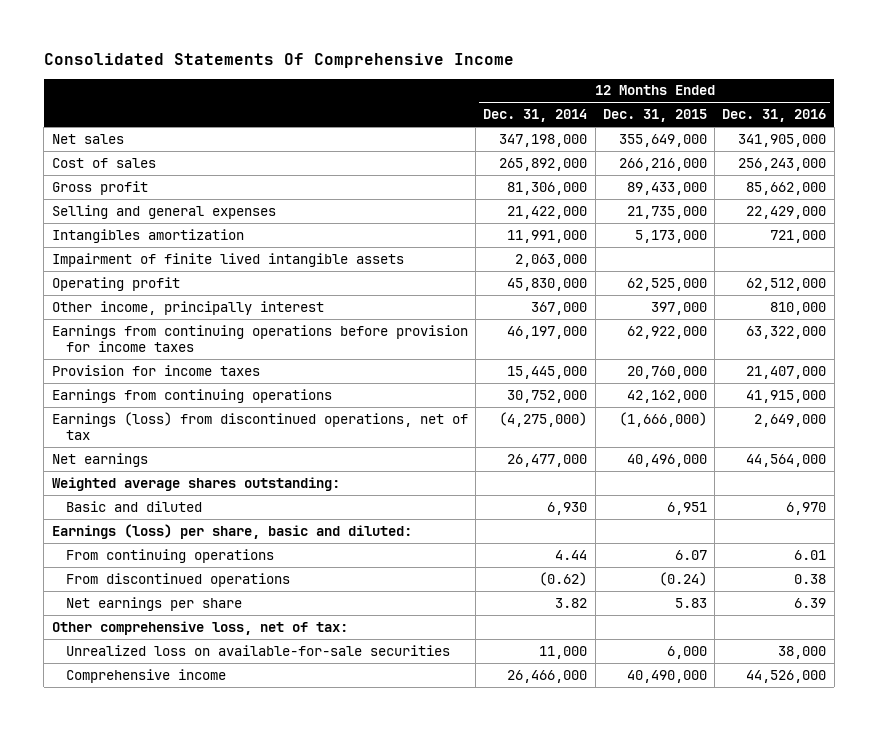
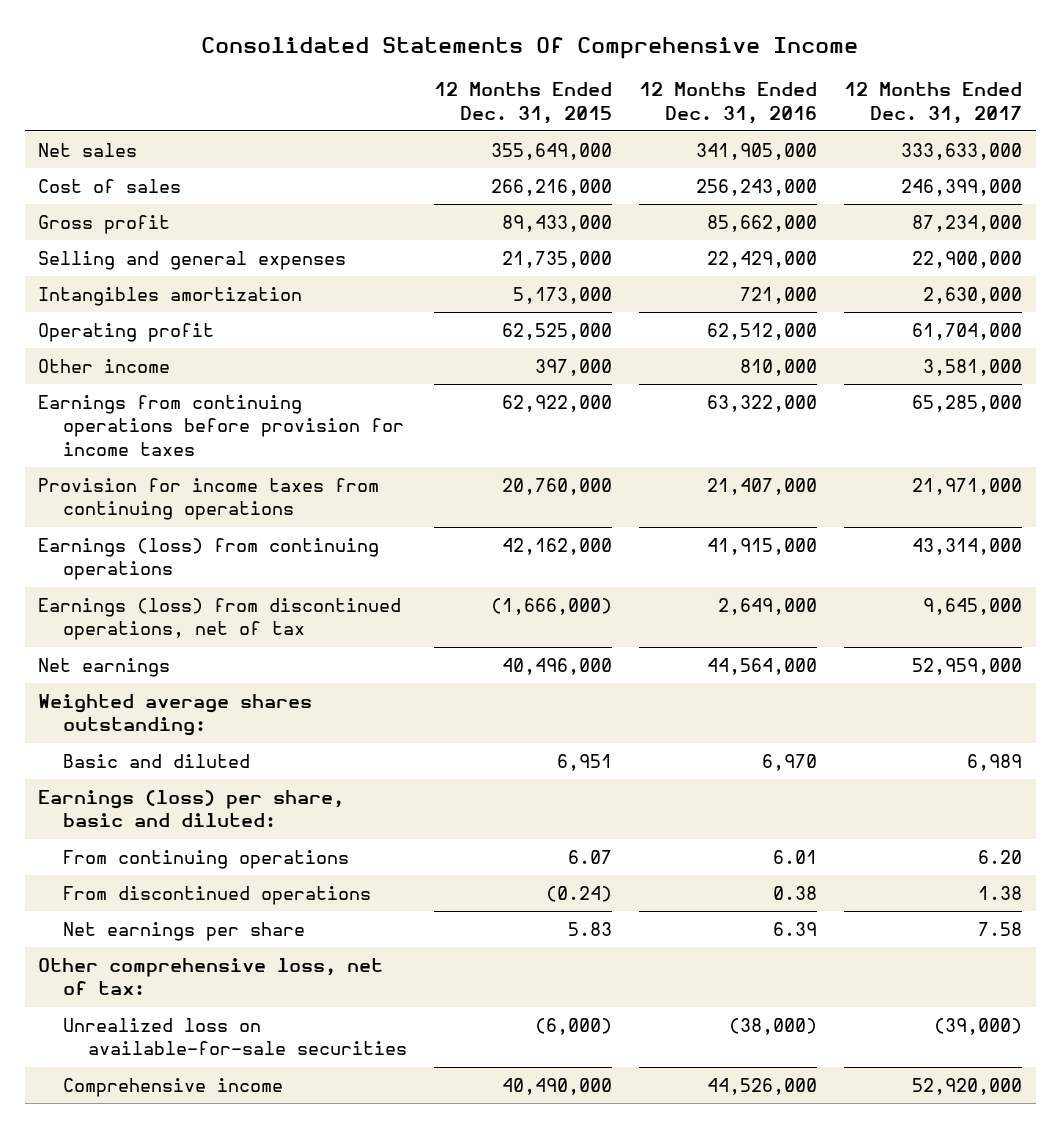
- | 12 Months Ended Dec. 31, 2014 | 12 Months Ended Dec. 31, 2015 | 12 Months Ended Dec. 31, 2016
+ | 12 Months Ended Dec. 31, 2015 | 12 Months Ended Dec. 31, 2016 | 12 Months Ended Dec. 31, 2017
- Impairment of finite lived intangible assets | 2,063,000 | |
- Other income, principally interest | 367,000 | 397,000 | 810,000
+ Other income | 397,000 | 810,000 | 3,581,000
- Provision for income taxes | 15,445,000 | 20,760,000 | 21,407,000
- Earnings from continuing operations | 30,752,000 | 42,162,000 | 41,915,000
+ Provision for income taxes from continuing operations | 20,760,000 | 21,407,000 | 21,971,000
+ Earnings (loss) from continuing operations | 42,162,000 | 41,915,000 | 43,314,000
- Unrealized loss on available-for-sale securities | 11,000 | 6,000 | 38,000
+ Unrealized loss on available-for-sale securities | (6,000) | (38,000) | (39,000)

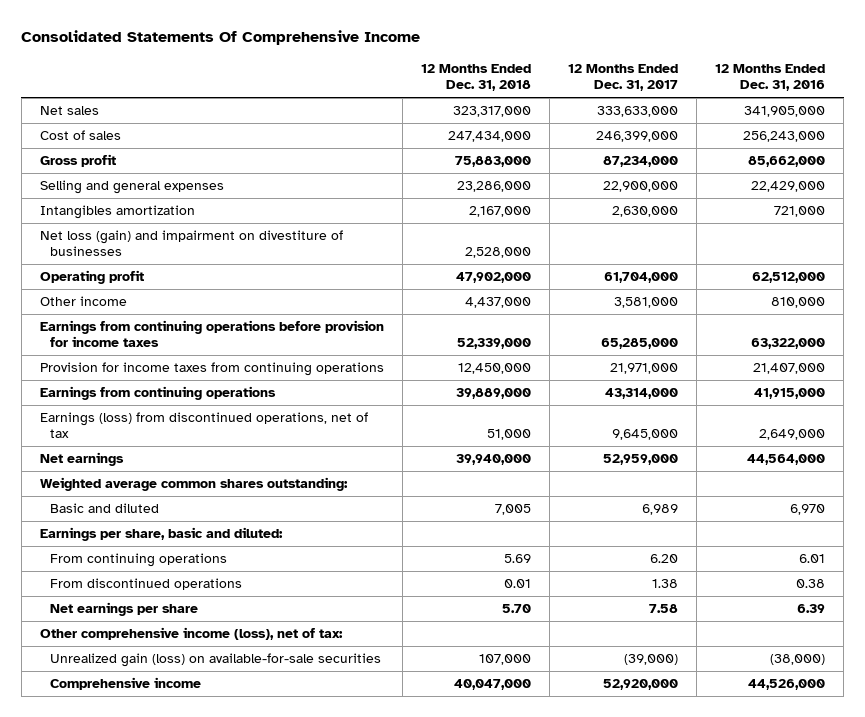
- | 12 Months Ended Dec. 31, 2015 | 12 Months Ended Dec. 31, 2016 | 12 Months Ended Dec. 31, 2017
+ | 12 Months Ended Dec. 31, 2018 | 12 Months Ended Dec. 31, 2017 | 12 Months Ended Dec. 31, 2016
+ Net loss (gain) and impairment on divestiture of businesses | 2,528,000 | |
- Earnings (loss) from continuing operations | 42,162,000 | 41,915,000 | 43,314,000
+ Earnings from continuing operations | 39,889,000 | 43,314,000 | 41,915,000
- Weighted average shares outstanding:
+ Weighted average common shares outstanding:
- Earnings (loss) per share, basic and diluted:
+ Earnings per share, basic and diluted:
- Other comprehensive loss, net of tax:
- Unrealized loss on available-for-sale securities | (6,000) | (38,000) | (39,000)
+ Other comprehensive income (loss), net of tax:
+ Unrealized gain (loss) on available-for-sale securities | 107,000 | (39,000) | (38,000)

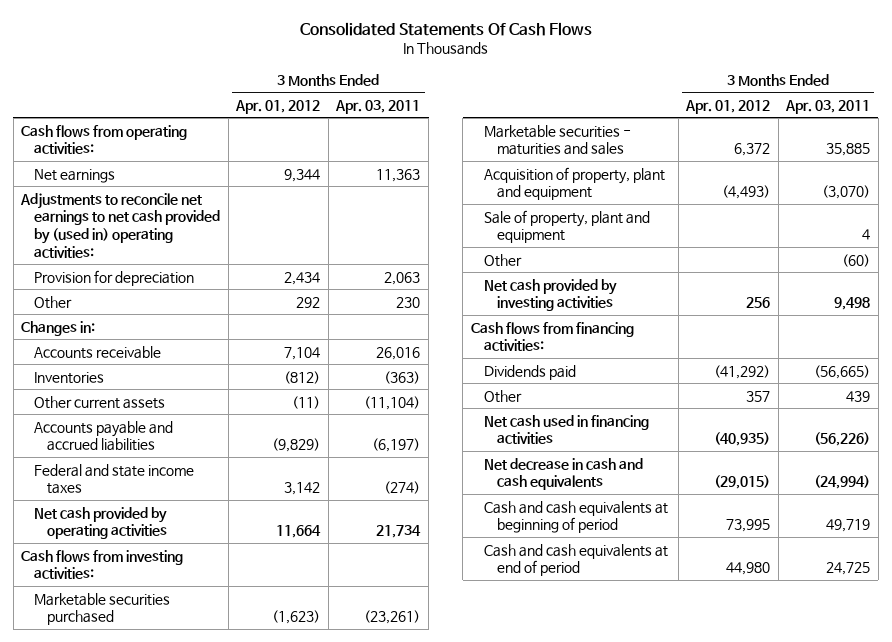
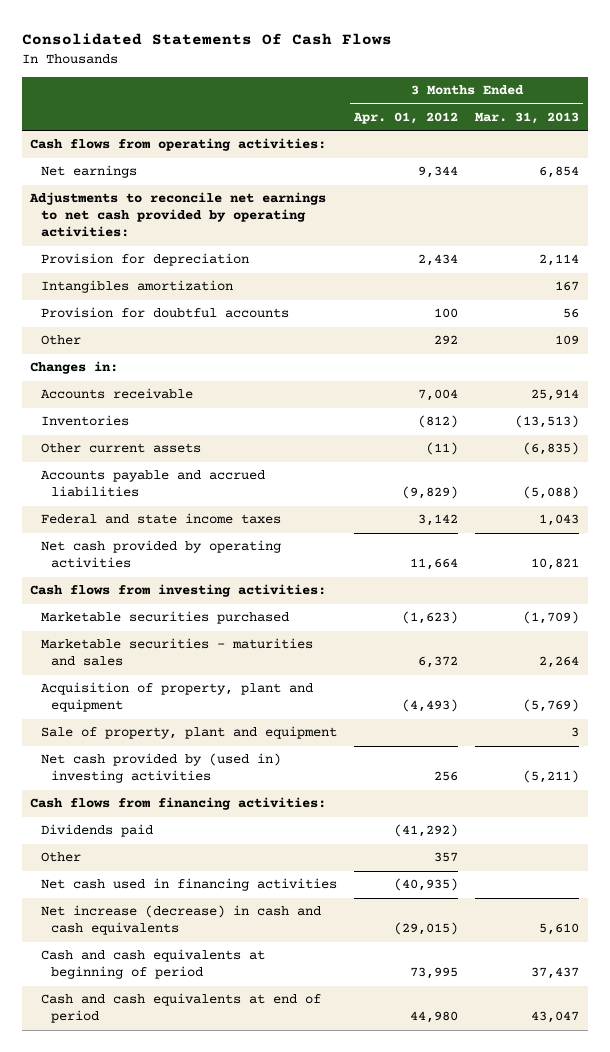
- | 3 Months Ended Apr. 01, 2012 | 3 Months Ended Apr. 03, 2011
+ | 3 Months Ended Apr. 01, 2012 | 3 Months Ended Mar. 31, 2013
- Adjustments to reconcile net earnings to net cash provided by (used in) operating activities:
+ Adjustments to reconcile net earnings to net cash provided by operating activities:
+ Intangibles amortization | | 167
+ Provision for doubtful accounts | 100 | 56
- Accounts receivable | 7,104 | 26,016
+ Accounts receivable | 7,004 | 25,914
- Other | | (60)
- Net cash provided by investing activities | 256 | 9,498
+ Net cash provided by (used in) investing activities | 256 | (5,211)
- Net decrease in cash and cash equivalents | (29,015) | (24,994)
+ Net increase (decrease) in cash and cash equivalents | (29,015) | 5,610

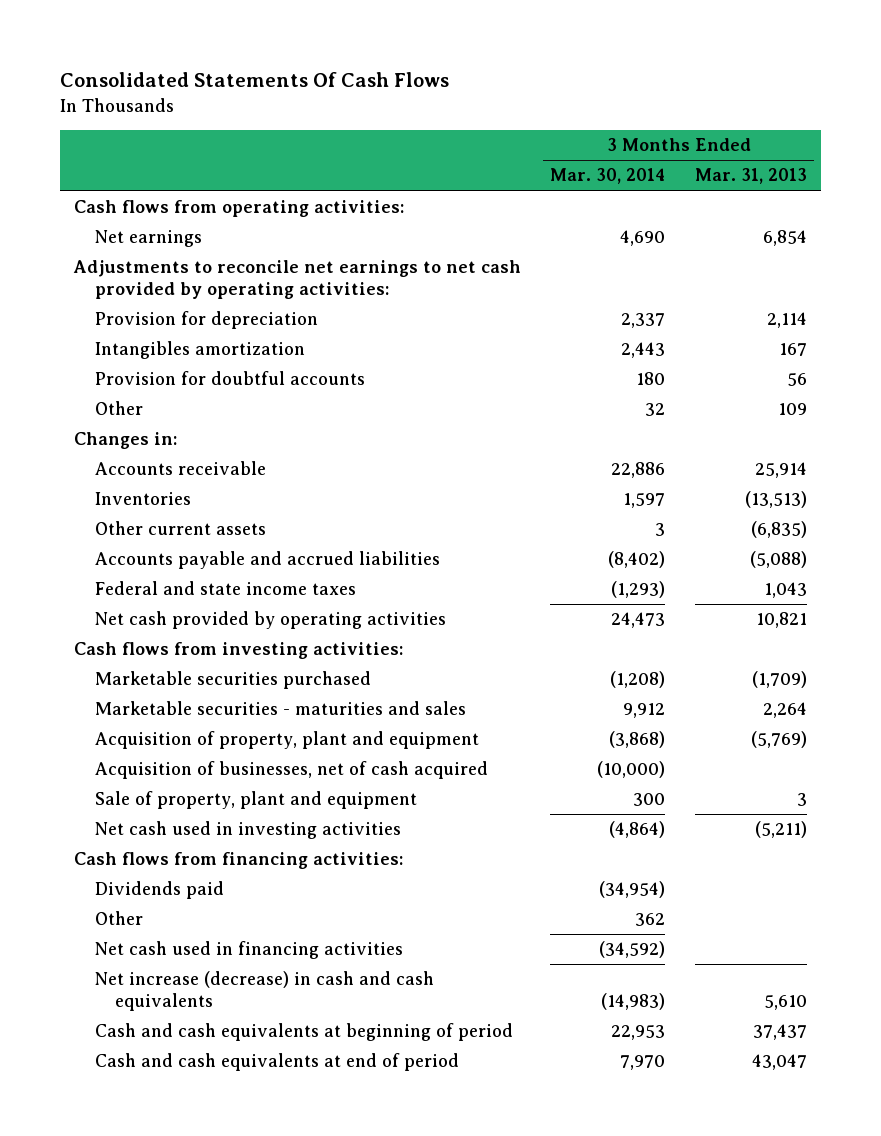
- | 3 Months Ended Apr. 01, 2012 | 3 Months Ended Mar. 31, 2013
+ | 3 Months Ended Mar. 30, 2014 | 3 Months Ended Mar. 31, 2013
+ Acquisition of businesses, net of cash acquired | (10,000) |
- Net cash provided by (used in) investing activities | 256 | (5,211)
+ Net cash used in investing activities | (4,864) | (5,211)

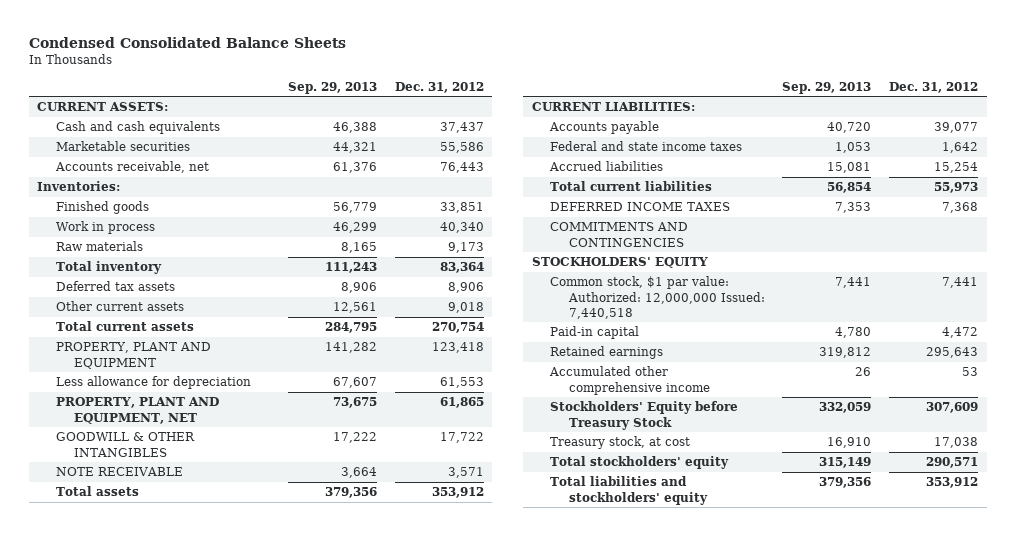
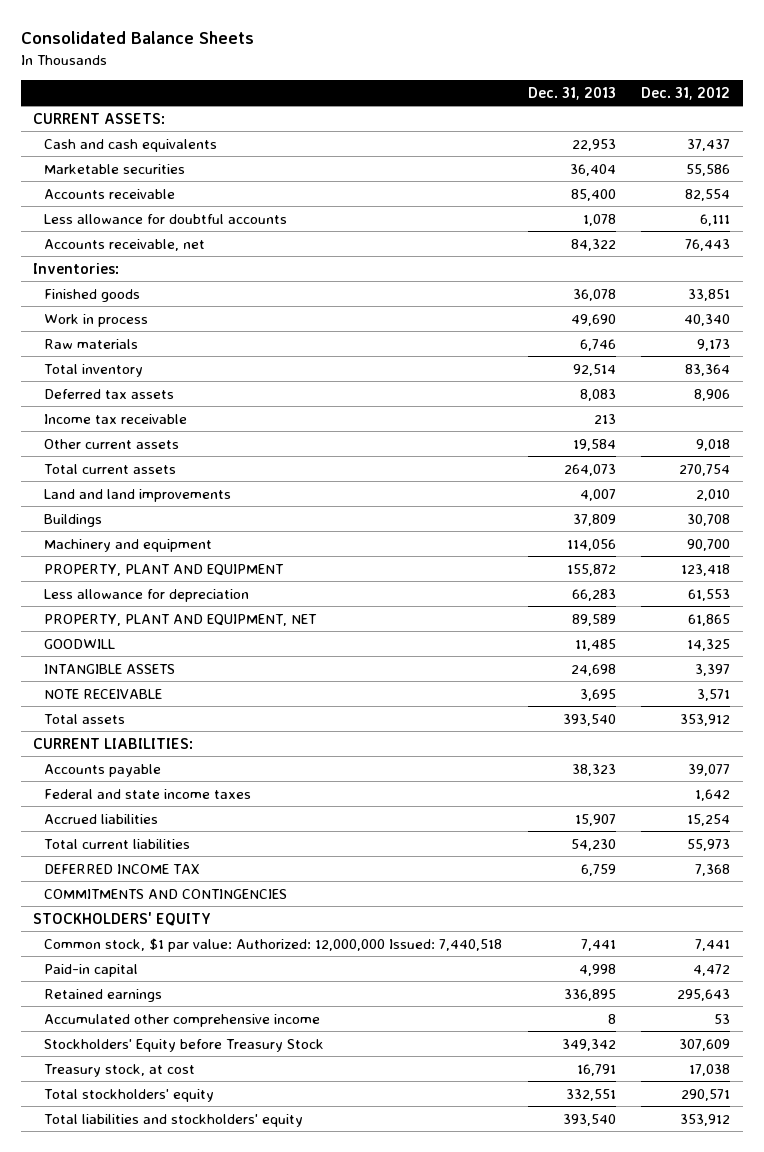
- Condensed Consolidated Balance Sheets
+ Consolidated Balance Sheets
- | Sep. 29, 2013 | Dec. 31, 2012
+ | Dec. 31, 2013 | Dec. 31, 2012
+ Accounts receivable | 85,400 | 82,554
+ Less allowance for doubtful accounts | 1,078 | 6,111
+ Income tax receivable | 213 |
+ Land and land improvements | 4,007 | 2,010
+ Buildings | 37,809 | 30,708
+ Machinery and equipment | 114,056 | 90,700
- GOODWILL & OTHER INTANGIBLES | 17,222 | 17,722
+ GOODWILL | 11,485 | 14,325
+ INTANGIBLE ASSETS | 24,698 | 3,397
- DEFERRED INCOME TAXES | 7,353 | 7,368
+ DEFERRED INCOME TAX | 6,759 | 7,368

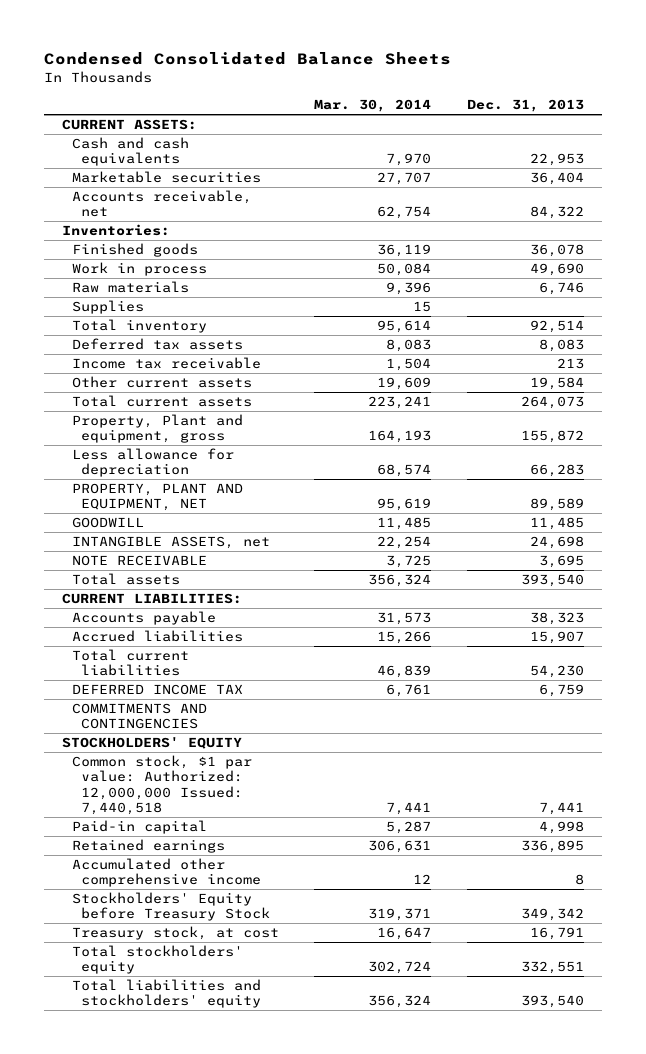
- Consolidated Balance Sheets
+ Condensed Consolidated Balance Sheets
- | Dec. 31, 2013 | Dec. 31, 2012
+ | Mar. 30, 2014 | Dec. 31, 2013
- Accounts receivable | 85,400 | 82,554
- Less allowance for doubtful accounts | 1,078 | 6,111
+ Supplies | 15 |
- Land and land improvements | 4,007 | 2,010
- Buildings | 37,809 | 30,708
- Machinery and equipment | 114,056 | 90,700
- PROPERTY, PLANT AND EQUIPMENT | 155,872 | 123,418
+ Property, Plant and equipment, gross | 164,193 | 155,872
- INTANGIBLE ASSETS | 24,698 | 3,397
+ INTANGIBLE ASSETS, net | 22,254 | 24,698
- Federal and state income taxes | | 1,642

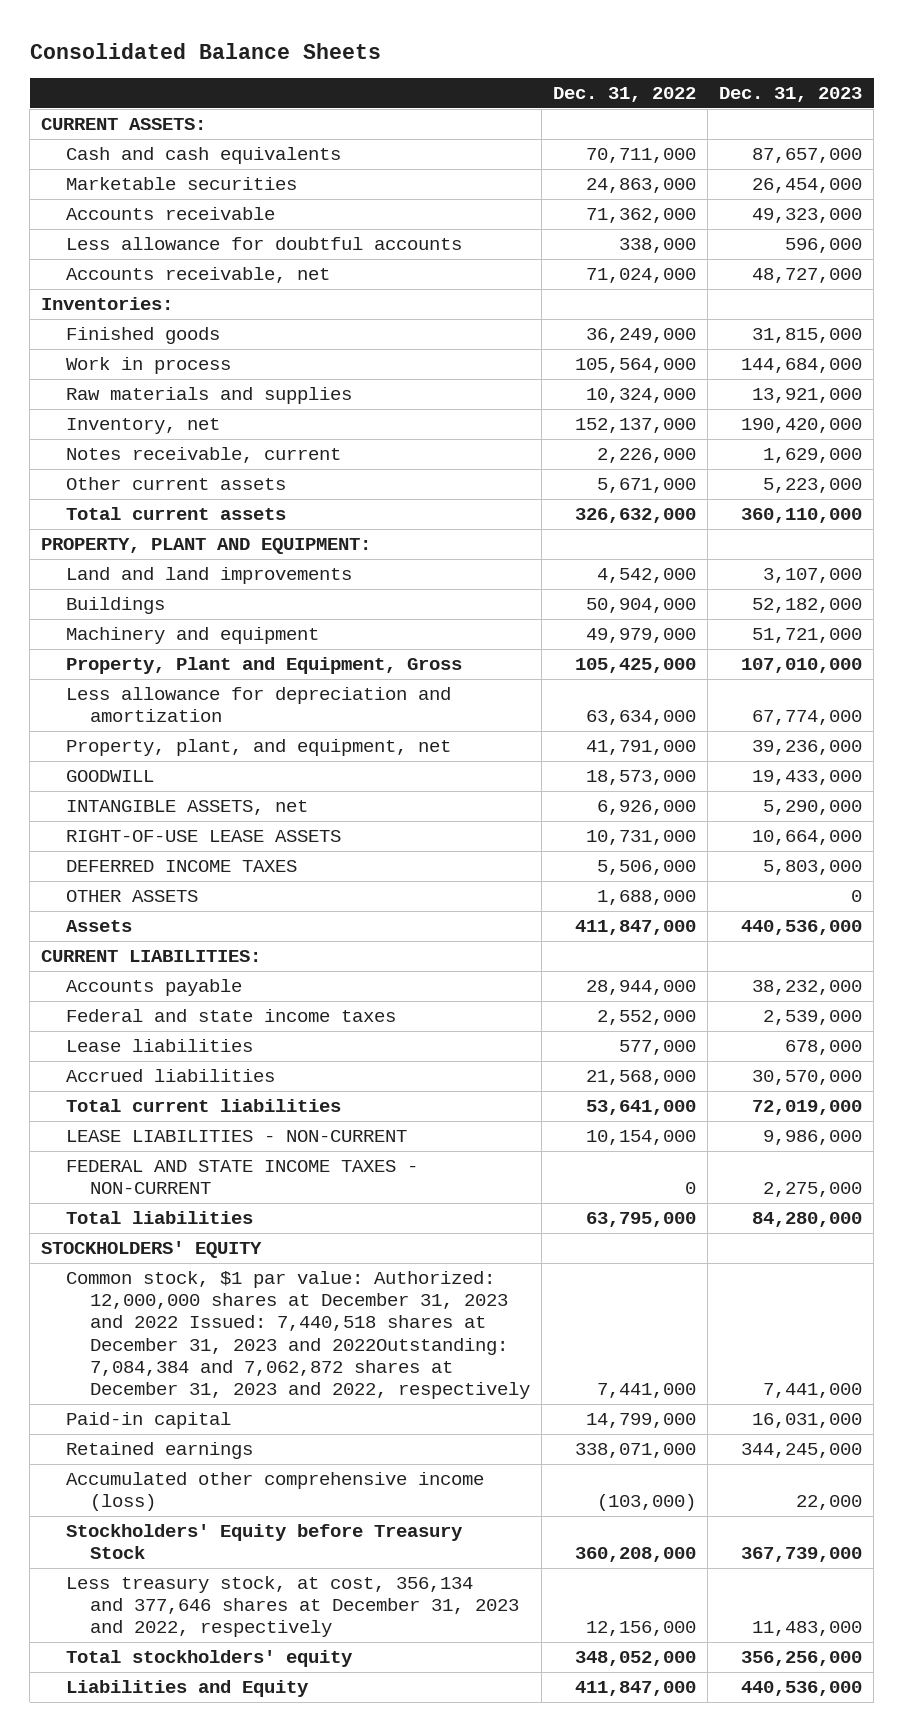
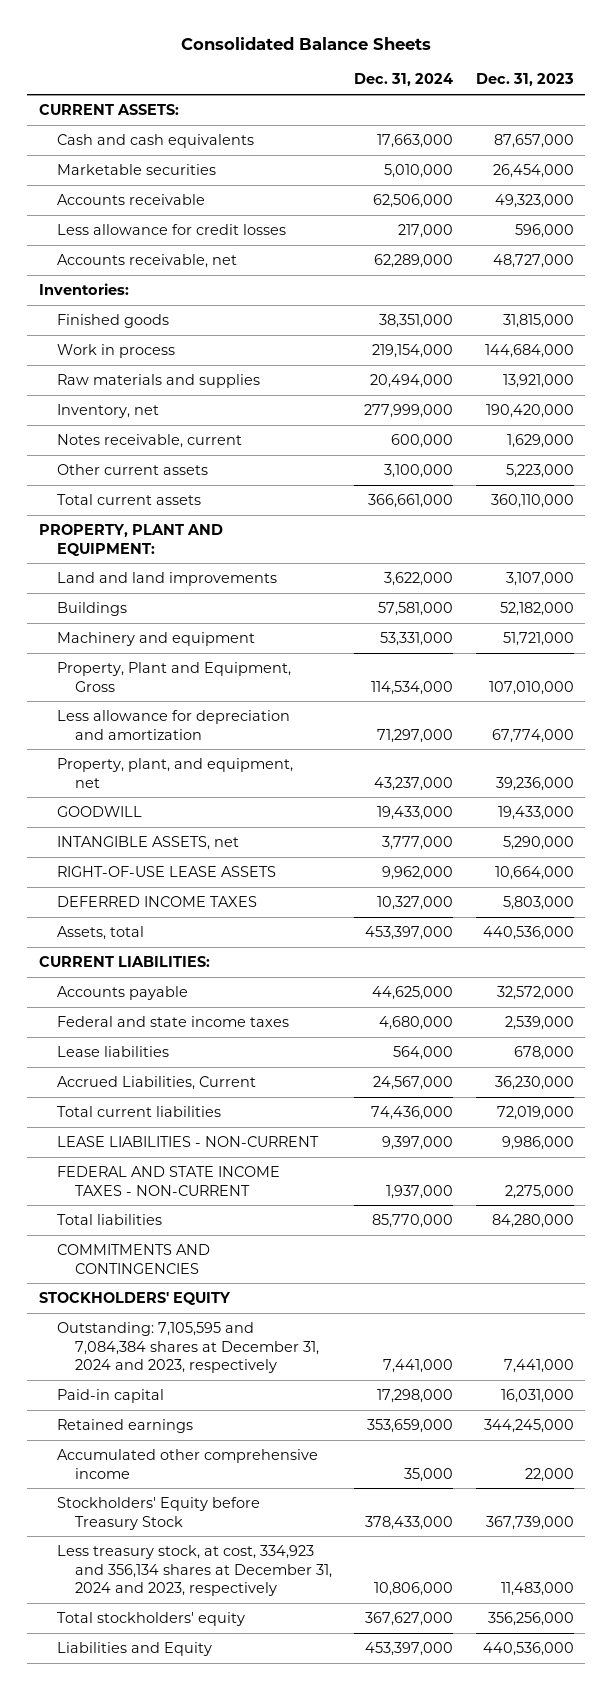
- | Dec. 31, 2022 | Dec. 31, 2023
+ | Dec. 31, 2024 | Dec. 31, 2023
- Less allowance for doubtful accounts | 338,000 | 596,000
+ Less allowance for credit losses | 217,000 | 596,000
- OTHER ASSETS | 1,688,000 | 0
- Assets | 411,847,000 | 440,536,000
+ Assets, total | 453,397,000 | 440,536,000
- Accounts payable | 28,944,000 | 38,232,000
+ Accounts payable | 44,625,000 | 32,572,000
- Accrued liabilities | 21,568,000 | 30,570,000
+ Accrued Liabilities, Current | 24,567,000 | 36,230,000
+ COMMITMENTS AND CONTINGENCIES
- Common stock, $1 par value: Authorized: 12,000,000 shares at December 31, 2023 and 2022 Issued: 7,440,518 shares at December 31, 2023 and 2022Outstanding: 7,084,384 and 7,062,872 shares at December 31, 2023 and 2022, respectively | 7,441,000 | 7,441,000
+ Outstanding: 7,105,595 and 7,084,384 shares at December 31, 2024 and 2023, respectively | 7,441,000 | 7,441,000
- Accumulated other comprehensive income (loss) | (103,000) | 22,000
+ Accumulated other comprehensive income | 35,000 | 22,000
- Less treasury stock, at cost, 356,134 and 377,646 shares at December 31, 2023 and 2022, respectively | 12,156,000 | 11,483,000
+ Less treasury stock, at cost, 334,923 and 356,134 shares at December 31, 2024 and 2023, respectively | 10,806,000 | 11,483,000

